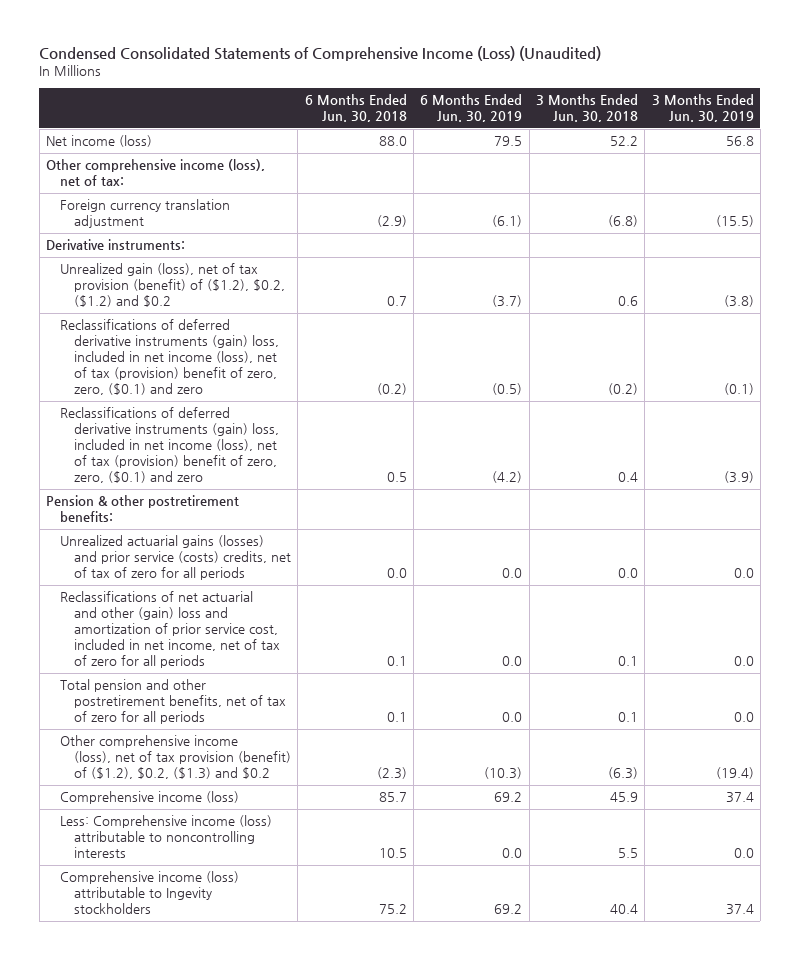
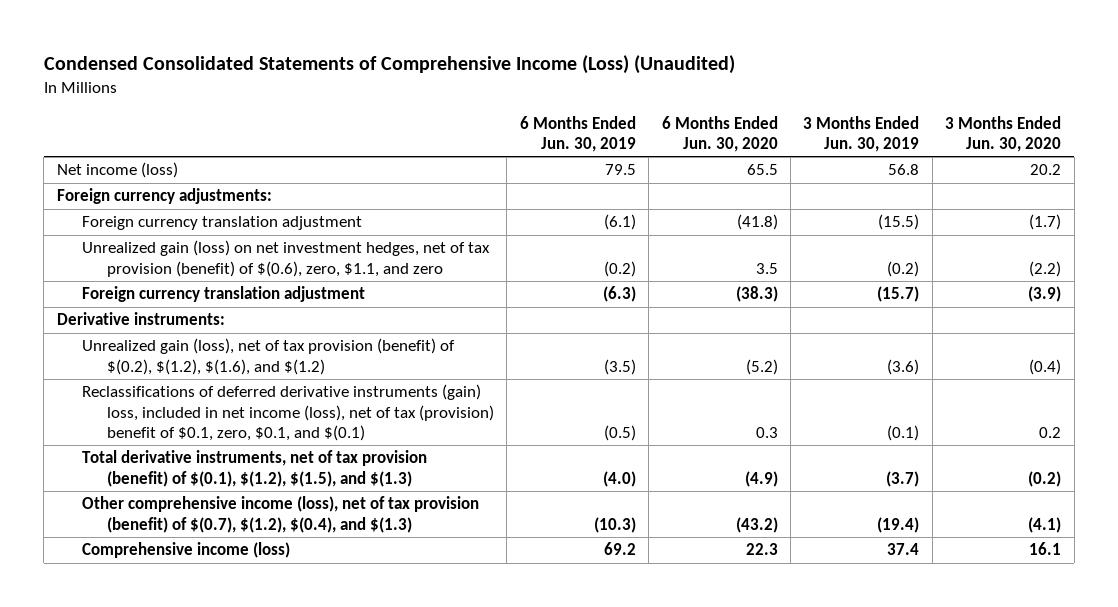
- | 6 Months Ended Jun. 30, 2018 | 6 Months Ended Jun. 30, 2019 | 3 Months Ended Jun. 30, 2018 | 3 Months Ended Jun. 30, 2019
+ | 6 Months Ended Jun. 30, 2019 | 6 Months Ended Jun. 30, 2020 | 3 Months Ended Jun. 30, 2019 | 3 Months Ended Jun. 30, 2020
- Other comprehensive income (loss), net of tax:
+ Foreign currency adjustments:
+ Unrealized gain (loss) on net investment hedges, net of tax provision (benefit) of $(0.6), zero, $1.1, and zero | (0.2) | 3.5 | (0.2) | (2.2)
+ Foreign currency translation adjustment | (6.3) | (38.3) | (15.7) | (3.9)
- Unrealized gain (loss), net of tax provision (benefit) of ($1.2), $0.2, ($1.2) and $0.2 | 0.7 | (3.7) | 0.6 | (3.8)
- Reclassifications of deferred derivative instruments (gain) loss, included in net income (loss), net of tax (provision) benefit of zero, zero, ($0.1) and zero | (0.2) | (0.5) | (0.2) | (0.1)
- Reclassifications of deferred derivative instruments (gain) loss, included in net income (loss), net of tax (provision) benefit of zero, zero, ($0.1) and zero | 0.5 | (4.2) | 0.4 | (3.9)
- Pension & other postretirement benefits:
- Unrealized actuarial gains (losses) and prior service (costs) credits, net of tax of zero for all periods | 0.0 | 0.0 | 0.0 | 0.0
- Reclassifications of net actuarial and other (gain) loss and amortization of prior service cost, included in net income, net of tax of zero for all periods | 0.1 | 0.0 | 0.1 | 0.0
- Total pension and other postretirement benefits, net of tax of zero for all periods | 0.1 | 0.0 | 0.1 | 0.0
- Other comprehensive income (loss), net of tax provision (benefit) of ($1.2), $0.2, ($1.3) and $0.2 | (2.3) | (10.3) | (6.3) | (19.4)
+ Unrealized gain (loss), net of tax provision (benefit) of $(0.2), $(1.2), $(1.6), and $(1.2) | (3.5) | (5.2) | (3.6) | (0.4)
+ Reclassifications of deferred derivative instruments (gain) loss, included in net income (loss), net of tax (provision) benefit of $0.1, zero, $0.1, and $(0.1) | (0.5) | 0.3 | (0.1) | 0.2
+ Total derivative instruments, net of tax provision (benefit) of $(0.1), $(1.2), $(1.5), and $(1.3) | (4.0) | (4.9) | (3.7) | (0.2)
+ Other comprehensive income (loss), net of tax provision (benefit) of $(0.7), $(1.2), $(0.4), and $(1.3) | (10.3) | (43.2) | (19.4) | (4.1)
- Less: Comprehensive income (loss) attributable to noncontrolling interests | 10.5 | 0.0 | 5.5 | 0.0
- Comprehensive income (loss) attributable to Ingevity stockholders | 75.2 | 69.2 | 40.4 | 37.4

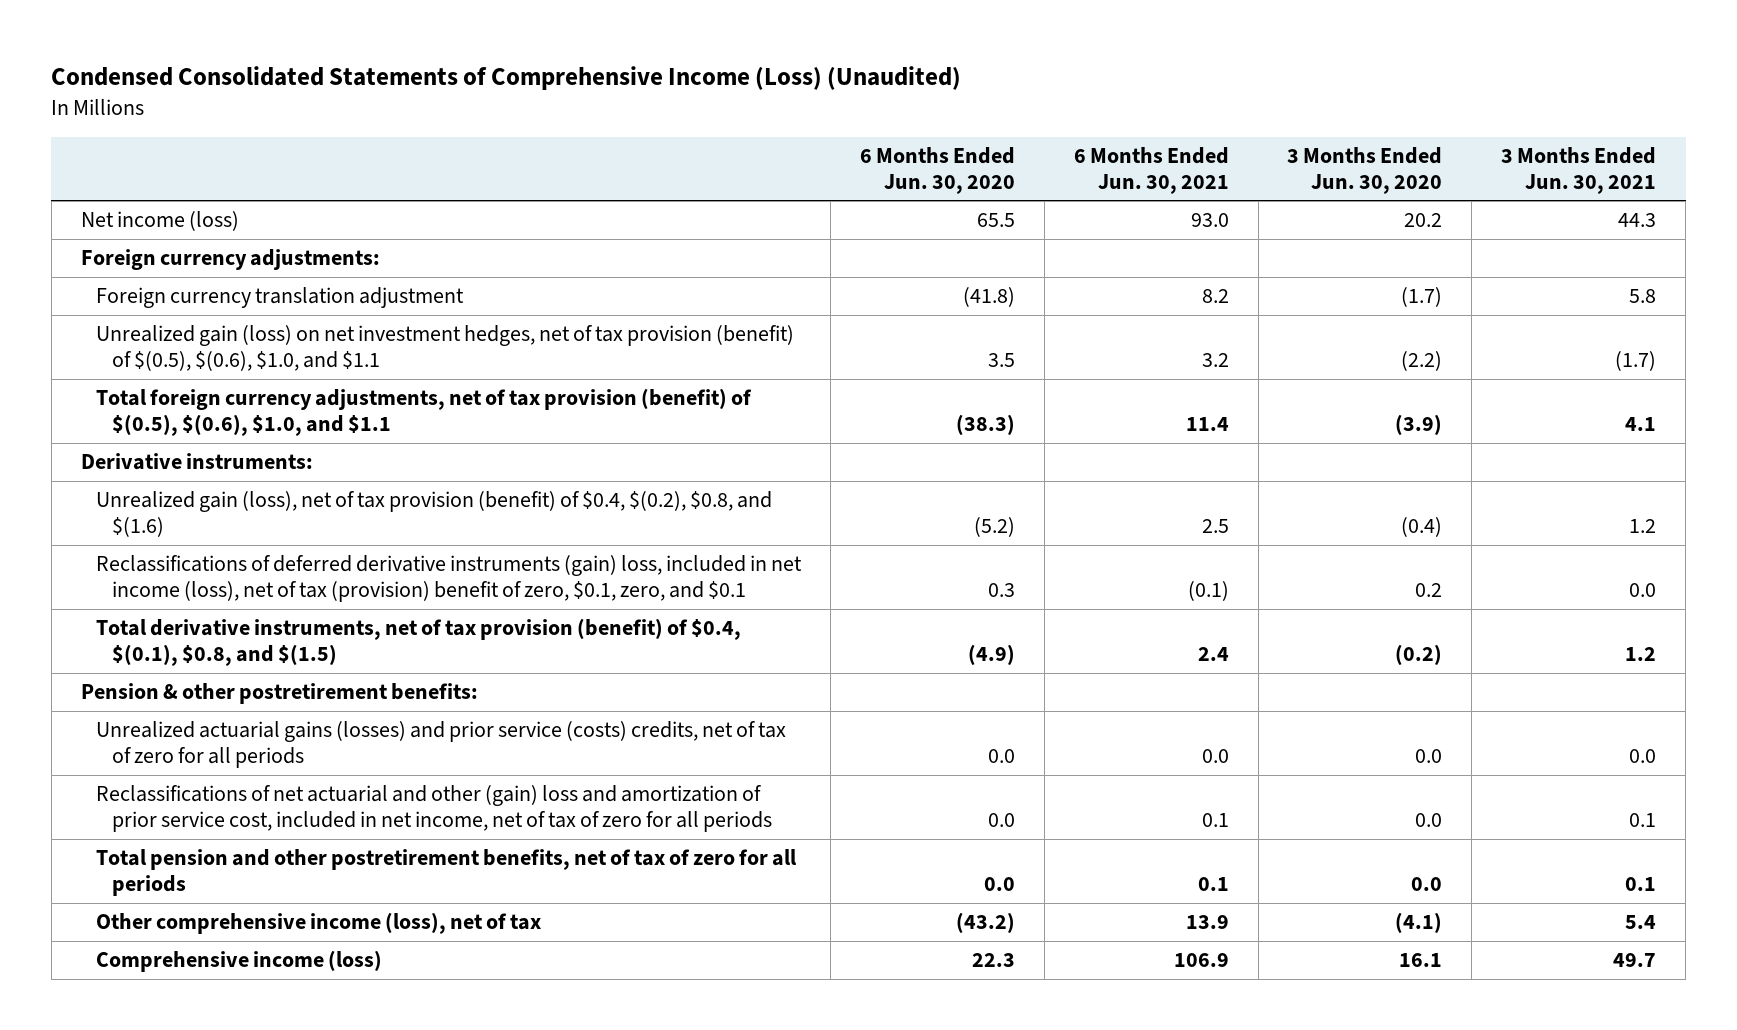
- | 6 Months Ended Jun. 30, 2019 | 6 Months Ended Jun. 30, 2020 | 3 Months Ended Jun. 30, 2019 | 3 Months Ended Jun. 30, 2020
+ | 6 Months Ended Jun. 30, 2020 | 6 Months Ended Jun. 30, 2021 | 3 Months Ended Jun. 30, 2020 | 3 Months Ended Jun. 30, 2021
- Unrealized gain (loss) on net investment hedges, net of tax provision (benefit) of $(0.6), zero, $1.1, and zero | (0.2) | 3.5 | (0.2) | (2.2)
- Foreign currency translation adjustment | (6.3) | (38.3) | (15.7) | (3.9)
+ Unrealized gain (loss) on net investment hedges, net of tax provision (benefit) of $(0.5), $(0.6), $1.0, and $1.1 | 3.5 | 3.2 | (2.2) | (1.7)
+ Total foreign currency adjustments, net of tax provision (benefit) of $(0.5), $(0.6), $1.0, and $1.1 | (38.3) | 11.4 | (3.9) | 4.1
- Unrealized gain (loss), net of tax provision (benefit) of $(0.2), $(1.2), $(1.6), and $(1.2) | (3.5) | (5.2) | (3.6) | (0.4)
- Reclassifications of deferred derivative instruments (gain) loss, included in net income (loss), net of tax (provision) benefit of $0.1, zero, $0.1, and $(0.1) | (0.5) | 0.3 | (0.1) | 0.2
- Total derivative instruments, net of tax provision (benefit) of $(0.1), $(1.2), $(1.5), and $(1.3) | (4.0) | (4.9) | (3.7) | (0.2)
- Other comprehensive income (loss), net of tax provision (benefit) of $(0.7), $(1.2), $(0.4), and $(1.3) | (10.3) | (43.2) | (19.4) | (4.1)
+ Unrealized gain (loss), net of tax provision (benefit) of $0.4, $(0.2), $0.8, and $(1.6) | (5.2) | 2.5 | (0.4) | 1.2
+ Reclassifications of deferred derivative instruments (gain) loss, included in net income (loss), net of tax (provision) benefit of zero, $0.1, zero, and $0.1 | 0.3 | (0.1) | 0.2 | 0.0
+ Total derivative instruments, net of tax provision (benefit) of $0.4, $(0.1), $0.8, and $(1.5) | (4.9) | 2.4 | (0.2) | 1.2
+ Pension & other postretirement benefits:
+ Unrealized actuarial gains (losses) and prior service (costs) credits, net of tax of zero for all periods | 0.0 | 0.0 | 0.0 | 0.0
+ Reclassifications of net actuarial and other (gain) loss and amortization of prior service cost, included in net income, net of tax of zero for all periods | 0.0 | 0.1 | 0.0 | 0.1
+ Total pension and other postretirement benefits, net of tax of zero for all periods | 0.0 | 0.1 | 0.0 | 0.1
+ Other comprehensive income (loss), net of tax | (43.2) | 13.9 | (4.1) | 5.4

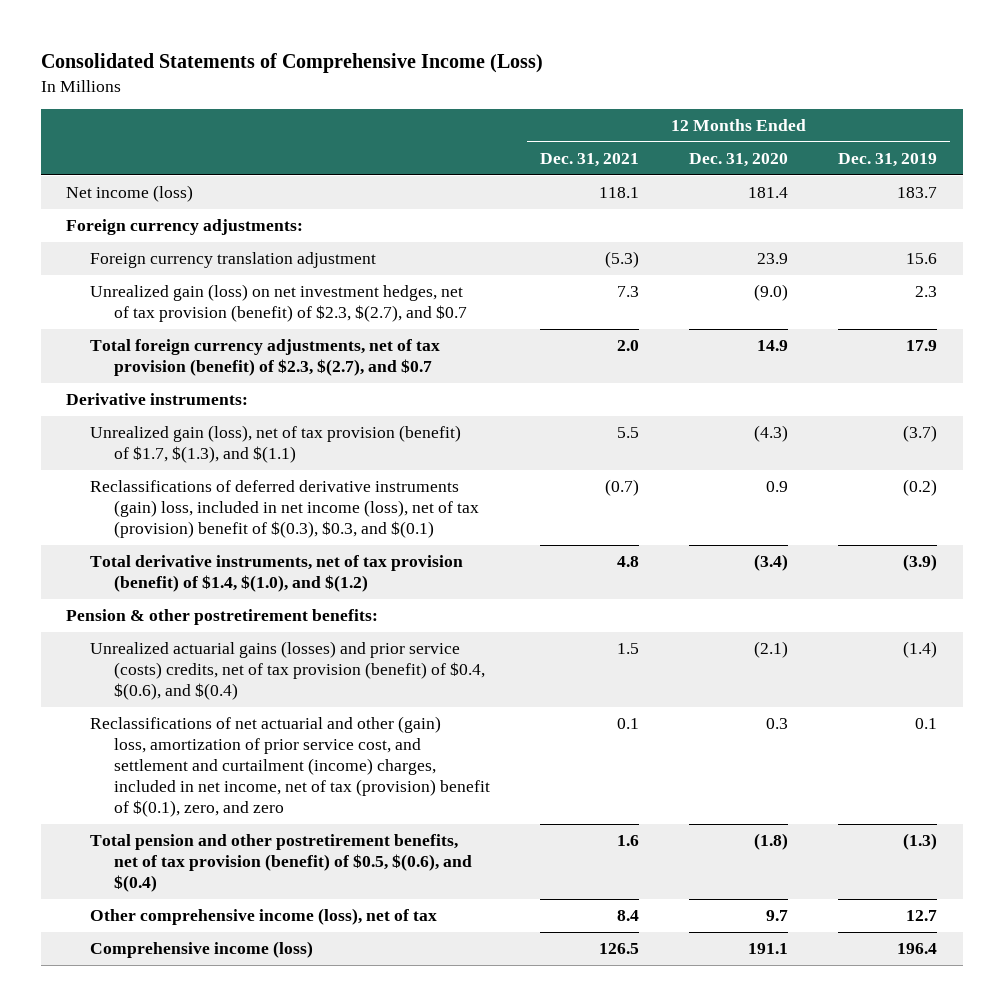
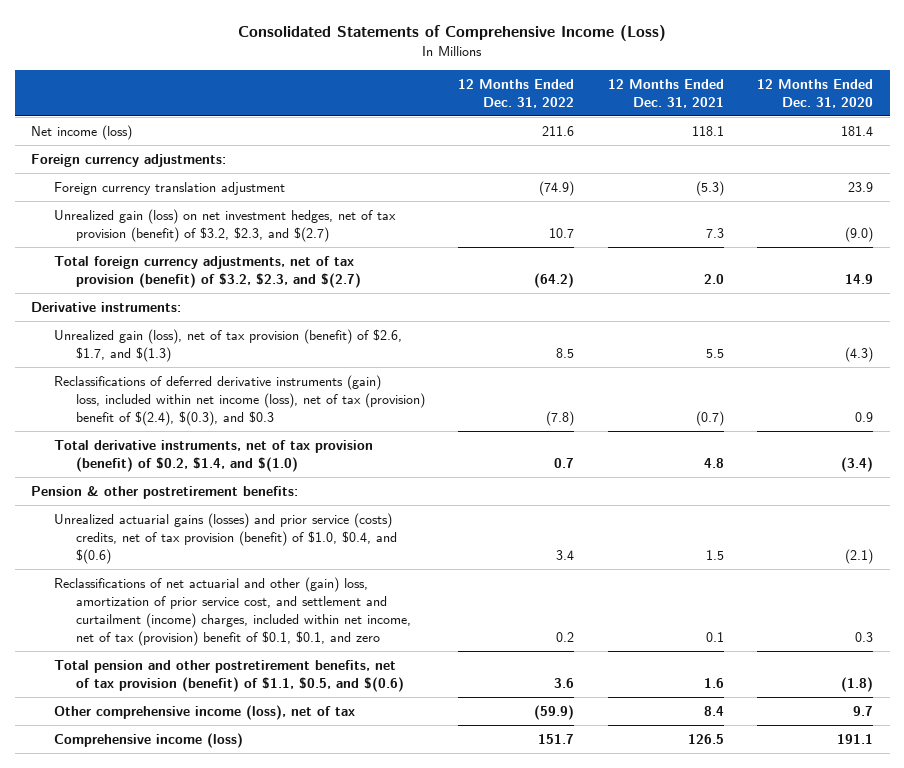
- | 12 Months Ended Dec. 31, 2021 | 12 Months Ended Dec. 31, 2020 | 12 Months Ended Dec. 31, 2019
+ | 12 Months Ended Dec. 31, 2022 | 12 Months Ended Dec. 31, 2021 | 12 Months Ended Dec. 31, 2020
- Unrealized gain (loss) on net investment hedges, net of tax provision (benefit) of $2.3, $(2.7), and $0.7 | 7.3 | (9.0) | 2.3
- Total foreign currency adjustments, net of tax provision (benefit) of $2.3, $(2.7), and $0.7 | 2.0 | 14.9 | 17.9
+ Unrealized gain (loss) on net investment hedges, net of tax provision (benefit) of $3.2, $2.3, and $(2.7) | 10.7 | 7.3 | (9.0)
+ Total foreign currency adjustments, net of tax provision (benefit) of $3.2, $2.3, and $(2.7) | (64.2) | 2.0 | 14.9
- Unrealized gain (loss), net of tax provision (benefit) of $1.7, $(1.3), and $(1.1) | 5.5 | (4.3) | (3.7)
- Reclassifications of deferred derivative instruments (gain) loss, included in net income (loss), net of tax (provision) benefit of $(0.3), $0.3, and $(0.1) | (0.7) | 0.9 | (0.2)
- Total derivative instruments, net of tax provision (benefit) of $1.4, $(1.0), and $(1.2) | 4.8 | (3.4) | (3.9)
+ Unrealized gain (loss), net of tax provision (benefit) of $2.6, $1.7, and $(1.3) | 8.5 | 5.5 | (4.3)
+ Reclassifications of deferred derivative instruments (gain) loss, included within net income (loss), net of tax (provision) benefit of $(2.4), $(0.3), and $0.3 | (7.8) | (0.7) | 0.9
+ Total derivative instruments, net of tax provision (benefit) of $0.2, $1.4, and $(1.0) | 0.7 | 4.8 | (3.4)
- Unrealized actuarial gains (losses) and prior service (costs) credits, net of tax provision (benefit) of $0.4, $(0.6), and $(0.4) | 1.5 | (2.1) | (1.4)
- Reclassifications of net actuarial and other (gain) loss, amortization of prior service cost, and settlement and curtailment (income) charges, included in net income, net of tax (provision) benefit of $(0.1), zero, and zero | 0.1 | 0.3 | 0.1
- Total pension and other postretirement benefits, net of tax provision (benefit) of $0.5, $(0.6), and $(0.4) | 1.6 | (1.8) | (1.3)
+ Unrealized actuarial gains (losses) and prior service (costs) credits, net of tax provision (benefit) of $1.0, $0.4, and $(0.6) | 3.4 | 1.5 | (2.1)
+ Reclassifications of net actuarial and other (gain) loss, amortization of prior service cost, and settlement and curtailment (income) charges, included within net income, net of tax (provision) benefit of $0.1, $0.1, and zero | 0.2 | 0.1 | 0.3
+ Total pension and other postretirement benefits, net of tax provision (benefit) of $1.1, $0.5, and $(0.6) | 3.6 | 1.6 | (1.8)

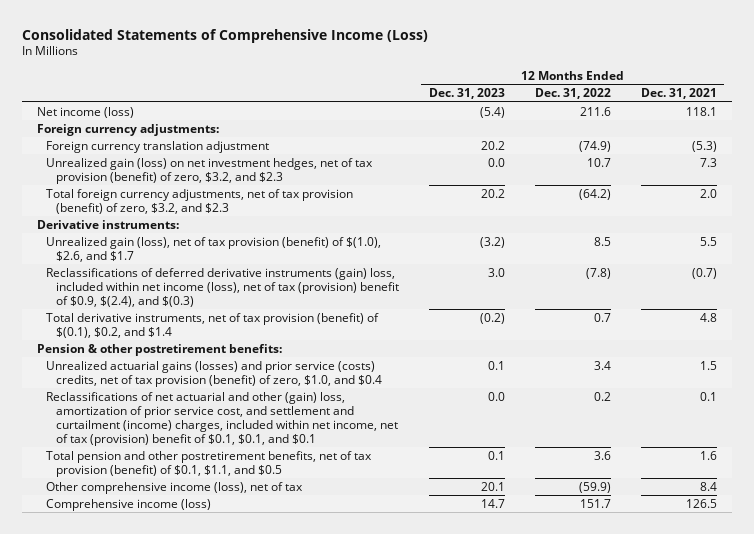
- | 12 Months Ended Dec. 31, 2022 | 12 Months Ended Dec. 31, 2021 | 12 Months Ended Dec. 31, 2020
+ | 12 Months Ended Dec. 31, 2023 | 12 Months Ended Dec. 31, 2022 | 12 Months Ended Dec. 31, 2021
- Unrealized gain (loss) on net investment hedges, net of tax provision (benefit) of $3.2, $2.3, and $(2.7) | 10.7 | 7.3 | (9.0)
- Total foreign currency adjustments, net of tax provision (benefit) of $3.2, $2.3, and $(2.7) | (64.2) | 2.0 | 14.9
+ Unrealized gain (loss) on net investment hedges, net of tax provision (benefit) of zero, $3.2, and $2.3 | 0.0 | 10.7 | 7.3
+ Total foreign currency adjustments, net of tax provision (benefit) of zero, $3.2, and $2.3 | 20.2 | (64.2) | 2.0
- Unrealized gain (loss), net of tax provision (benefit) of $2.6, $1.7, and $(1.3) | 8.5 | 5.5 | (4.3)
- Reclassifications of deferred derivative instruments (gain) loss, included within net income (loss), net of tax (provision) benefit of $(2.4), $(0.3), and $0.3 | (7.8) | (0.7) | 0.9
- Total derivative instruments, net of tax provision (benefit) of $0.2, $1.4, and $(1.0) | 0.7 | 4.8 | (3.4)
+ Unrealized gain (loss), net of tax provision (benefit) of $(1.0), $2.6, and $1.7 | (3.2) | 8.5 | 5.5
+ Reclassifications of deferred derivative instruments (gain) loss, included within net income (loss), net of tax (provision) benefit of $0.9, $(2.4), and $(0.3) | 3.0 | (7.8) | (0.7)
+ Total derivative instruments, net of tax provision (benefit) of $(0.1), $0.2, and $1.4 | (0.2) | 0.7 | 4.8
- Unrealized actuarial gains (losses) and prior service (costs) credits, net of tax provision (benefit) of $1.0, $0.4, and $(0.6) | 3.4 | 1.5 | (2.1)
- Reclassifications of net actuarial and other (gain) loss, amortization of prior service cost, and settlement and curtailment (income) charges, included within net income, net of tax (provision) benefit of $0.1, $0.1, and zero | 0.2 | 0.1 | 0.3
- Total pension and other postretirement benefits, net of tax provision (benefit) of $1.1, $0.5, and $(0.6) | 3.6 | 1.6 | (1.8)
+ Unrealized actuarial gains (losses) and prior service (costs) credits, net of tax provision (benefit) of zero, $1.0, and $0.4 | 0.1 | 3.4 | 1.5
+ Reclassifications of net actuarial and other (gain) loss, amortization of prior service cost, and settlement and curtailment (income) charges, included within net income, net of tax (provision) benefit of $0.1, $0.1, and $0.1 | 0.0 | 0.2 | 0.1
+ Total pension and other postretirement benefits, net of tax provision (benefit) of $0.1, $1.1, and $0.5 | 0.1 | 3.6 | 1.6

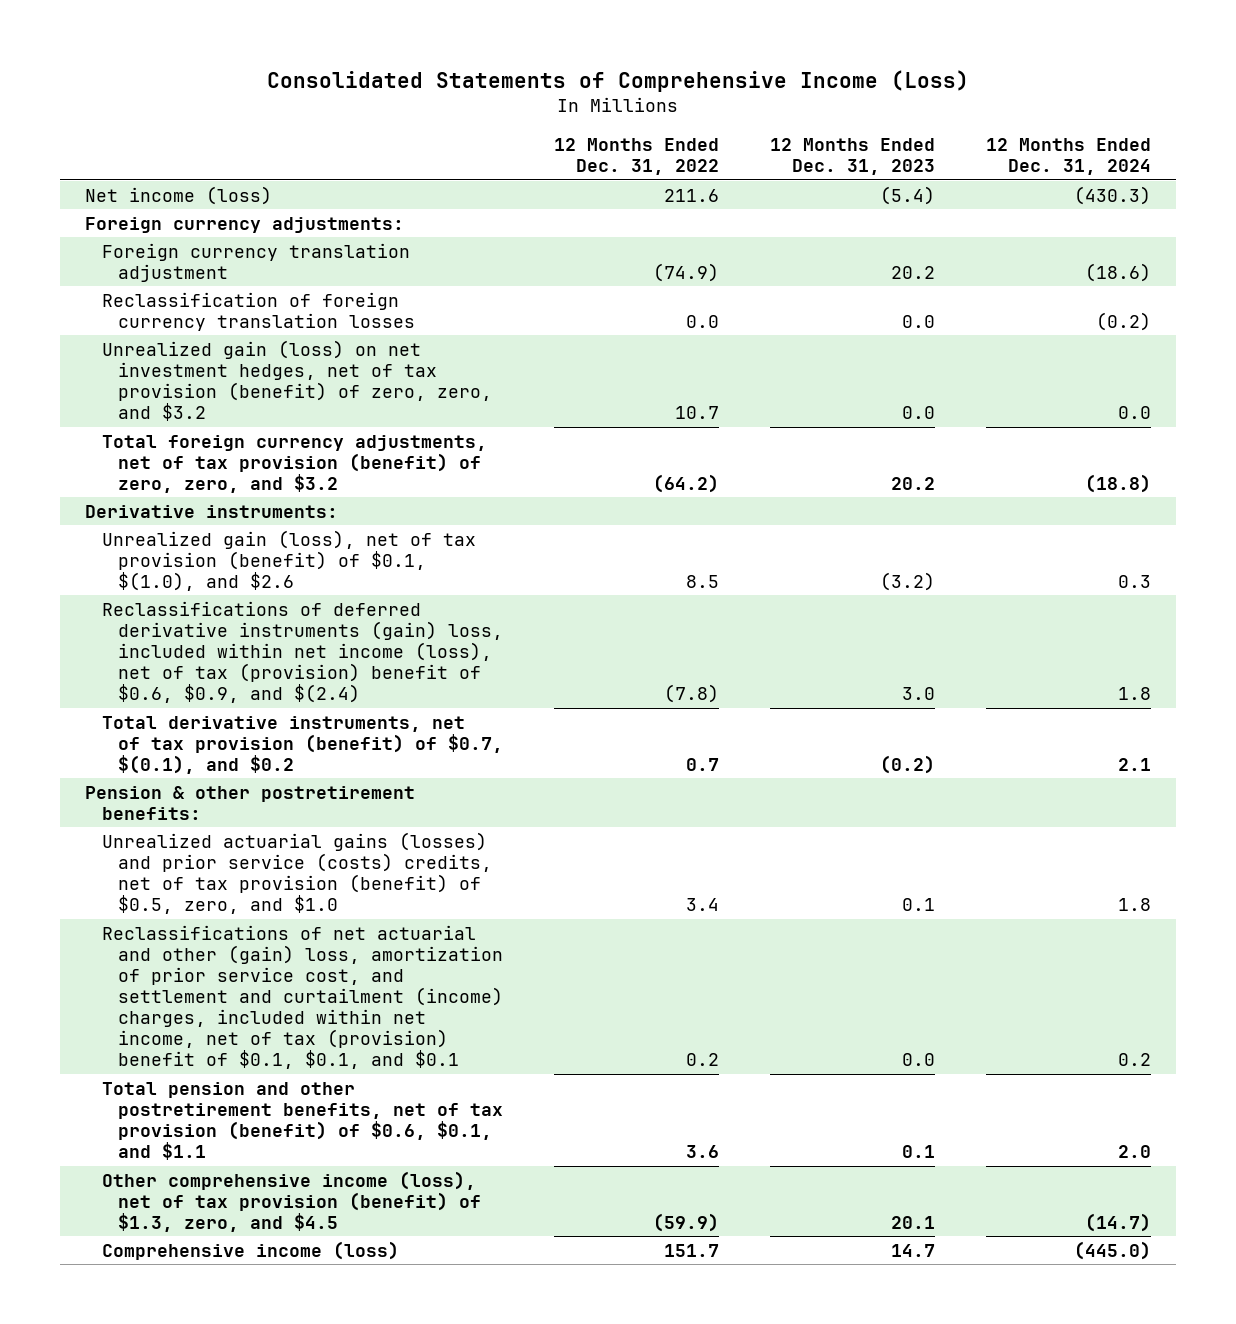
- | 12 Months Ended Dec. 31, 2023 | 12 Months Ended Dec. 31, 2022 | 12 Months Ended Dec. 31, 2021
+ | 12 Months Ended Dec. 31, 2022 | 12 Months Ended Dec. 31, 2023 | 12 Months Ended Dec. 31, 2024
- Unrealized gain (loss) on net investment hedges, net of tax provision (benefit) of zero, $3.2, and $2.3 | 0.0 | 10.7 | 7.3
- Total foreign currency adjustments, net of tax provision (benefit) of zero, $3.2, and $2.3 | 20.2 | (64.2) | 2.0
+ Reclassification of foreign currency translation losses | 0.0 | 0.0 | (0.2)
+ Unrealized gain (loss) on net investment hedges, net of tax provision (benefit) of zero, zero, and $3.2 | 10.7 | 0.0 | 0.0
+ Total foreign currency adjustments, net of tax provision (benefit) of zero, zero, and $3.2 | (64.2) | 20.2 | (18.8)
- Unrealized gain (loss), net of tax provision (benefit) of $(1.0), $2.6, and $1.7 | (3.2) | 8.5 | 5.5
- Reclassifications of deferred derivative instruments (gain) loss, included within net income (loss), net of tax (provision) benefit of $0.9, $(2.4), and $(0.3) | 3.0 | (7.8) | (0.7)
- Total derivative instruments, net of tax provision (benefit) of $(0.1), $0.2, and $1.4 | (0.2) | 0.7 | 4.8
+ Unrealized gain (loss), net of tax provision (benefit) of $0.1, $(1.0), and $2.6 | 8.5 | (3.2) | 0.3
+ Reclassifications of deferred derivative instruments (gain) loss, included within net income (loss), net of tax (provision) benefit of $0.6, $0.9, and $(2.4) | (7.8) | 3.0 | 1.8
+ Total derivative instruments, net of tax provision (benefit) of $0.7, $(0.1), and $0.2 | 0.7 | (0.2) | 2.1
- Unrealized actuarial gains (losses) and prior service (costs) credits, net of tax provision (benefit) of zero, $1.0, and $0.4 | 0.1 | 3.4 | 1.5
+ Unrealized actuarial gains (losses) and prior service (costs) credits, net of tax provision (benefit) of $0.5, zero, and $1.0 | 3.4 | 0.1 | 1.8
- Total pension and other postretirement benefits, net of tax provision (benefit) of $0.1, $1.1, and $0.5 | 0.1 | 3.6 | 1.6
- Other comprehensive income (loss), net of tax | 20.1 | (59.9) | 8.4
+ Total pension and other postretirement benefits, net of tax provision (benefit) of $0.6, $0.1, and $1.1 | 3.6 | 0.1 | 2.0
+ Other comprehensive income (loss), net of tax provision (benefit) of $1.3, zero, and $4.5 | (59.9) | 20.1 | (14.7)

